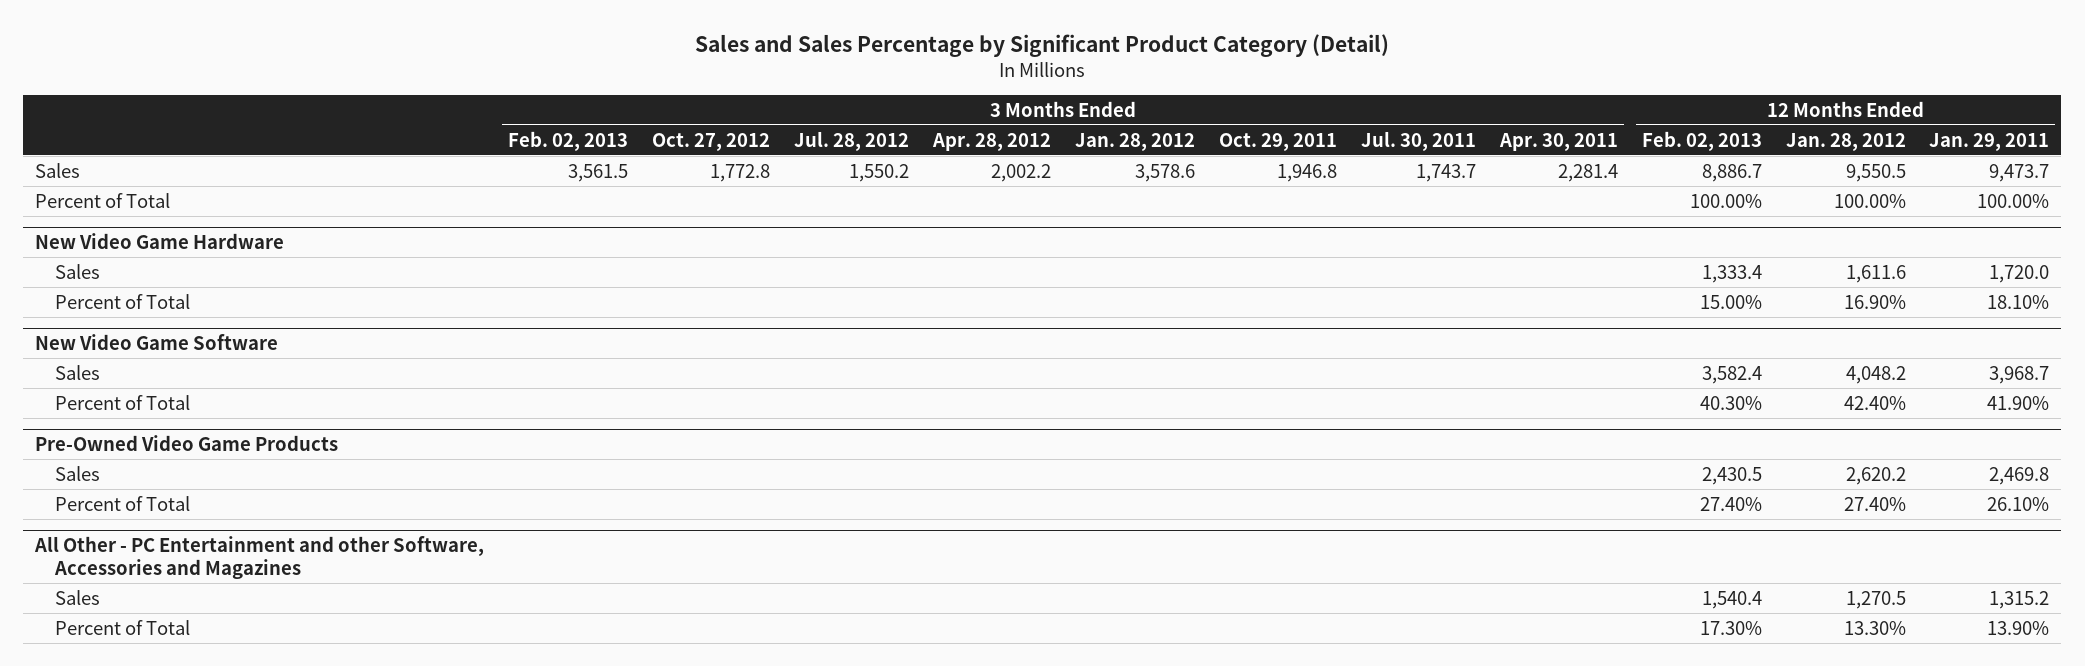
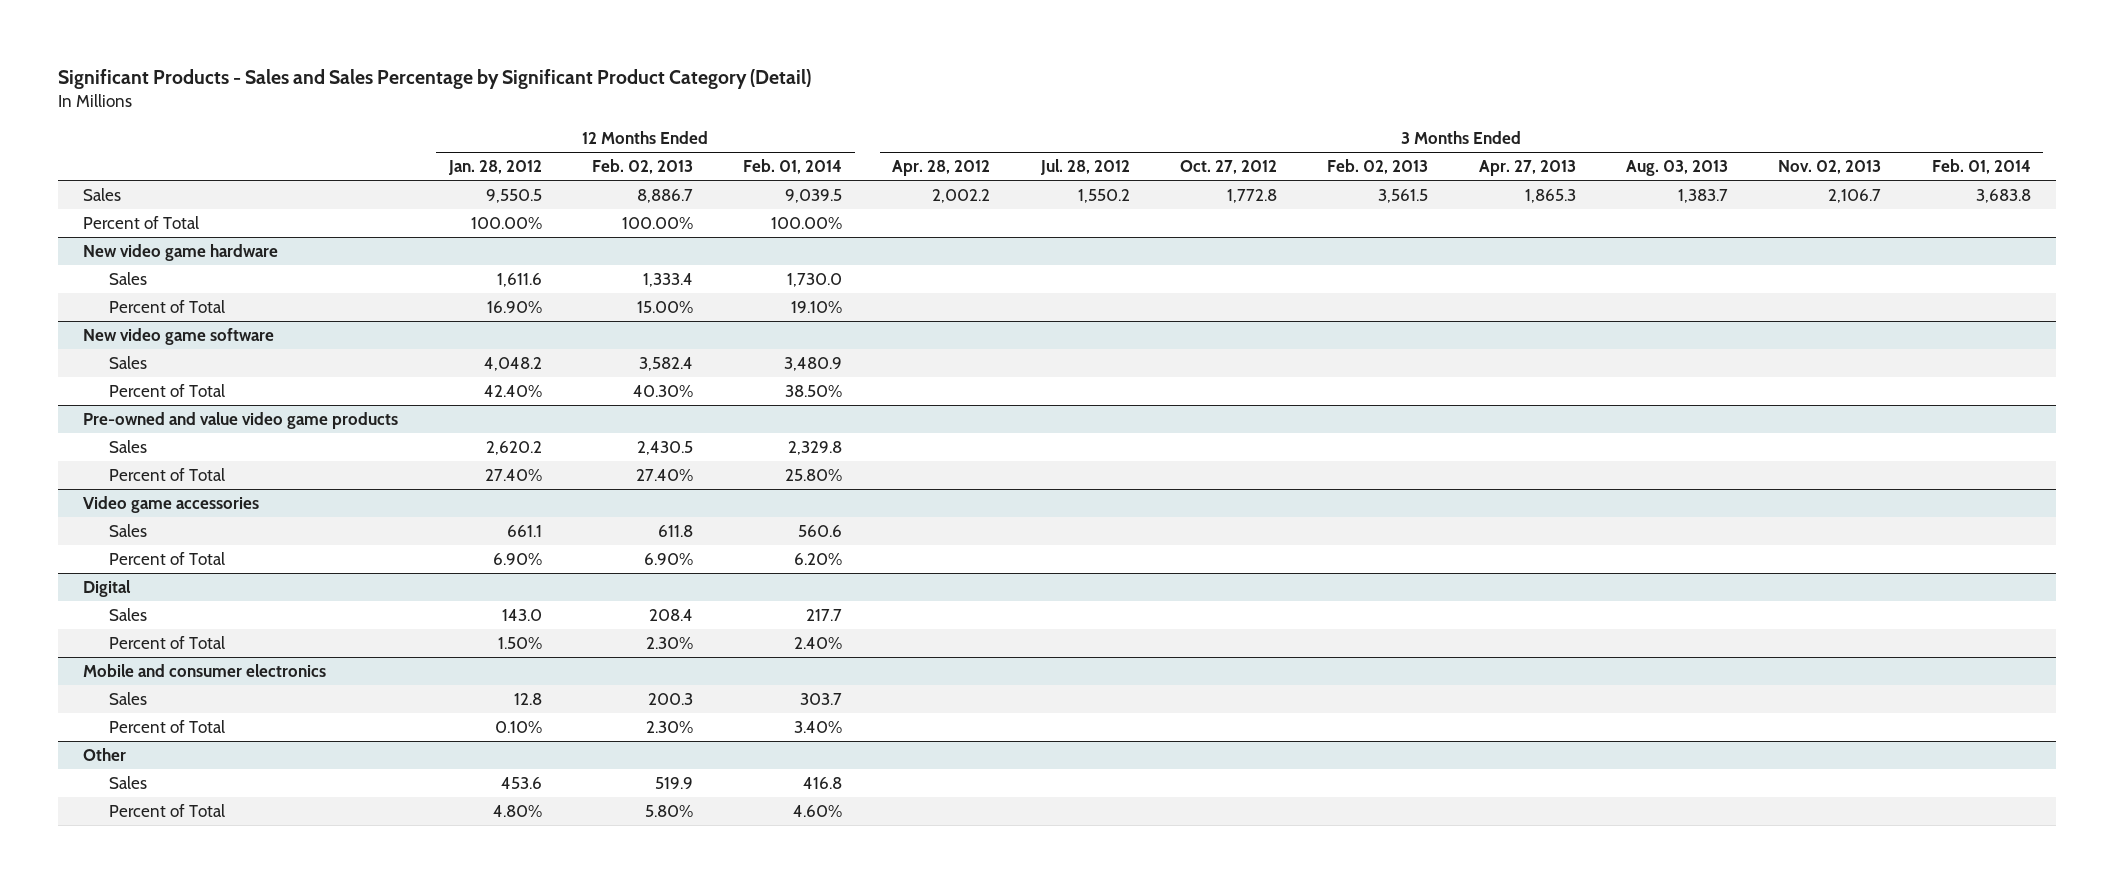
- Sales and Sales Percentage by Significant Product Category (Detail)
+ Significant Products - Sales and Sales Percentage by Significant Product Category (Detail)
- | 3 Months Ended Feb. 02, 2013 | 3 Months Ended Oct. 27, 2012 | 3 Months Ended Jul. 28, 2012 | 3 Months Ended Apr. 28, 2012 | 3 Months Ended Jan. 28, 2012 | 3 Months Ended Oct. 29, 2011 | 3 Months Ended Jul. 30, 2011 | 3 Months Ended Apr. 30, 2011 | 12 Months Ended Feb. 02, 2013 | 12 Months Ended Jan. 28, 2012 | 12 Months Ended Jan. 29, 2011
+ | 12 Months Ended Jan. 28, 2012 | 12 Months Ended Feb. 02, 2013 | 12 Months Ended Feb. 01, 2014 | 3 Months Ended Apr. 28, 2012 | 3 Months Ended Jul. 28, 2012 | 3 Months Ended Oct. 27, 2012 | 3 Months Ended Feb. 02, 2013 | 3 Months Ended Apr. 27, 2013 | 3 Months Ended Aug. 03, 2013 | 3 Months Ended Nov. 02, 2013 | 3 Months Ended Feb. 01, 2014
- New Video Game Hardware
+ New video game hardware
- New Video Game Software
+ New video game software
- Pre-Owned Video Game Products
+ Pre-owned and value video game products
- All Other - PC Entertainment and other Software, Accessories and Magazines
- Sales | | | | | | | | | 1,540.4 | 1,270.5 | 1,315.2
- Percent of Total | | | | | | | | | 17.30% | 13.30% | 13.90%
+ Video game accessories
+ Sales | 661.1 | 611.8 | 560.6 | | | | | | | |
+ Percent of Total | 6.90% | 6.90% | 6.20% | | | | | | | |
+ Digital
+ Sales | 143.0 | 208.4 | 217.7 | | | | | | | |
+ Percent of Total | 1.50% | 2.30% | 2.40% | | | | | | | |
+ Mobile and consumer electronics
+ Sales | 12.8 | 200.3 | 303.7 | | | | | | | |
+ Percent of Total | 0.10% | 2.30% | 3.40% | | | | | | | |
+ Other
+ Sales | 453.6 | 519.9 | 416.8 | | | | | | | |
+ Percent of Total | 4.80% | 5.80% | 4.60% | | | | | | | |

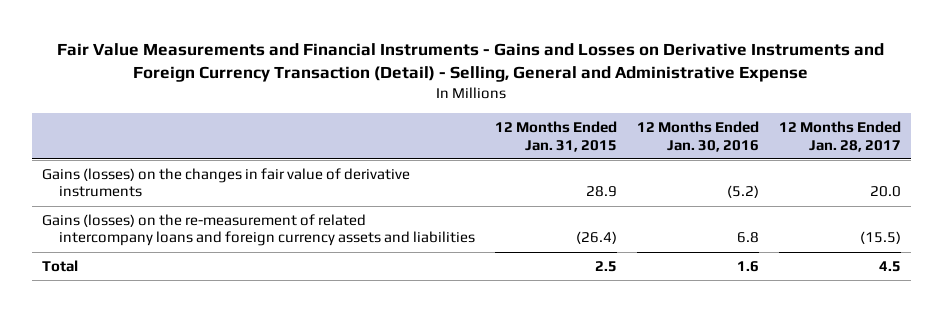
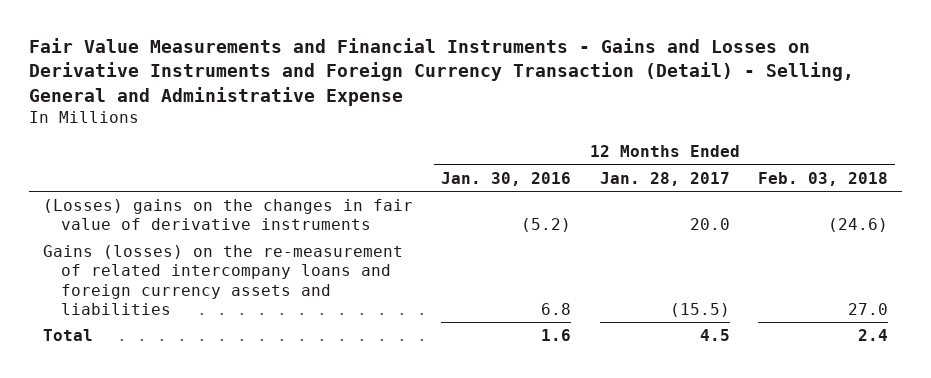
- | 12 Months Ended Jan. 31, 2015 | 12 Months Ended Jan. 30, 2016 | 12 Months Ended Jan. 28, 2017
+ | 12 Months Ended Jan. 30, 2016 | 12 Months Ended Jan. 28, 2017 | 12 Months Ended Feb. 03, 2018
- Gains (losses) on the changes in fair value of derivative instruments | 28.9 | (5.2) | 20.0
+ (Losses) gains on the changes in fair value of derivative instruments | (5.2) | 20.0 | (24.6)

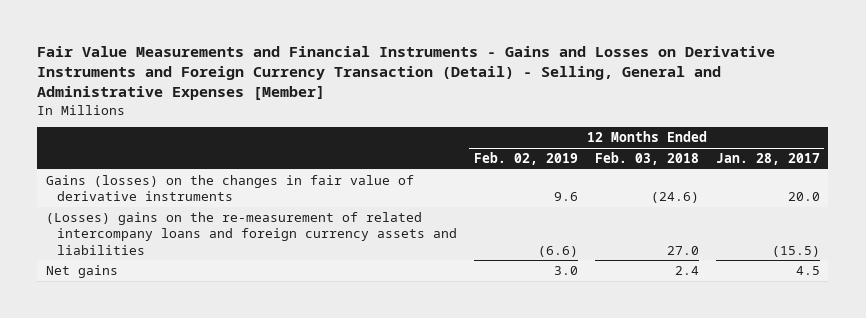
- Fair Value Measurements and Financial Instruments - Gains and Losses on Derivative Instruments and Foreign Currency Transaction (Detail) - Selling, General and Administrative Expense
+ Fair Value Measurements and Financial Instruments - Gains and Losses on Derivative Instruments and Foreign Currency Transaction (Detail) - Selling, General and Administrative Expenses [Member]
- | 12 Months Ended Jan. 30, 2016 | 12 Months Ended Jan. 28, 2017 | 12 Months Ended Feb. 03, 2018
+ | 12 Months Ended Feb. 02, 2019 | 12 Months Ended Feb. 03, 2018 | 12 Months Ended Jan. 28, 2017
- (Losses) gains on the changes in fair value of derivative instruments | (5.2) | 20.0 | (24.6)
- Gains (losses) on the re-measurement of related intercompany loans and foreign currency assets and liabilities | 6.8 | (15.5) | 27.0
- Total | 1.6 | 4.5 | 2.4
+ Gains (losses) on the changes in fair value of derivative instruments | 9.6 | (24.6) | 20.0
+ (Losses) gains on the re-measurement of related intercompany loans and foreign currency assets and liabilities | (6.6) | 27.0 | (15.5)
+ Net gains | 3.0 | 2.4 | 4.5

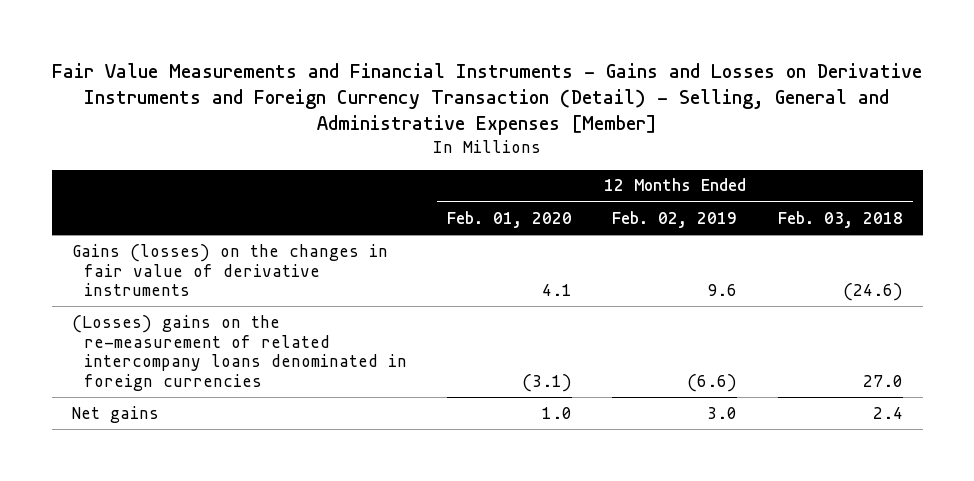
- | 12 Months Ended Feb. 02, 2019 | 12 Months Ended Feb. 03, 2018 | 12 Months Ended Jan. 28, 2017
+ | 12 Months Ended Feb. 01, 2020 | 12 Months Ended Feb. 02, 2019 | 12 Months Ended Feb. 03, 2018
- (Losses) gains on the re-measurement of related intercompany loans and foreign currency assets and liabilities | (6.6) | 27.0 | (15.5)
+ (Losses) gains on the re-measurement of related intercompany loans denominated in foreign currencies | (3.1) | (6.6) | 27.0

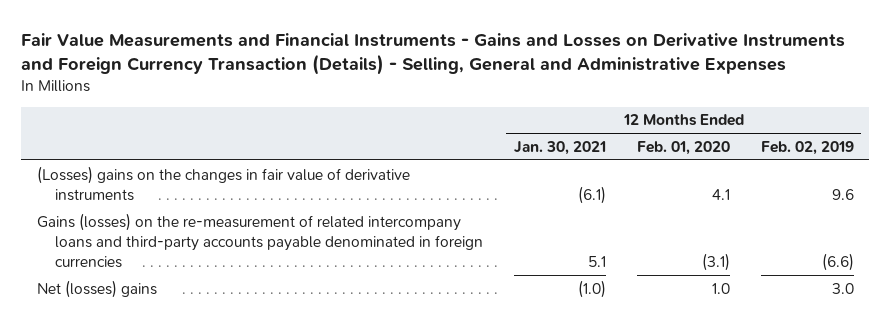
- Fair Value Measurements and Financial Instruments - Gains and Losses on Derivative Instruments and Foreign Currency Transaction (Detail) - Selling, General and Administrative Expenses [Member]
+ Fair Value Measurements and Financial Instruments - Gains and Losses on Derivative Instruments and Foreign Currency Transaction (Details) - Selling, General and Administrative Expenses
- | 12 Months Ended Feb. 01, 2020 | 12 Months Ended Feb. 02, 2019 | 12 Months Ended Feb. 03, 2018
+ | 12 Months Ended Jan. 30, 2021 | 12 Months Ended Feb. 01, 2020 | 12 Months Ended Feb. 02, 2019
- Gains (losses) on the changes in fair value of derivative instruments | 4.1 | 9.6 | (24.6)
- (Losses) gains on the re-measurement of related intercompany loans denominated in foreign currencies | (3.1) | (6.6) | 27.0
- Net gains | 1.0 | 3.0 | 2.4
+ (Losses) gains on the changes in fair value of derivative instruments | (6.1) | 4.1 | 9.6
+ Gains (losses) on the re-measurement of related intercompany loans and third-party accounts payable denominated in foreign currencies | 5.1 | (3.1) | (6.6)
+ Net (losses) gains | (1.0) | 1.0 | 3.0

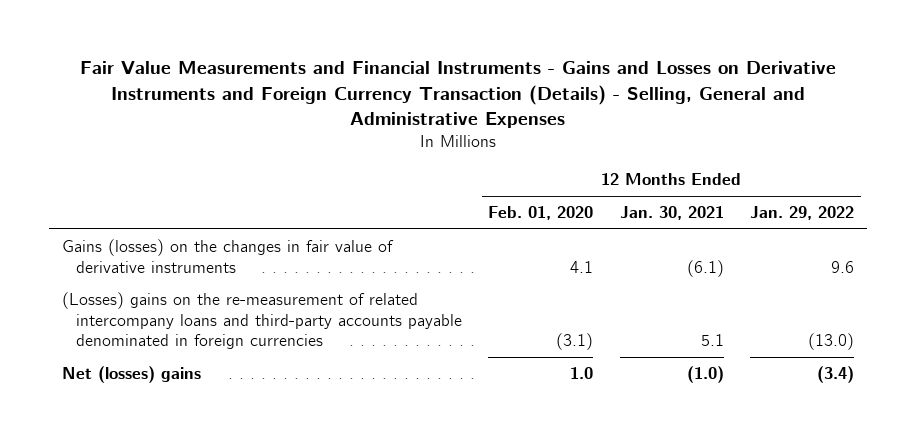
- | 12 Months Ended Jan. 30, 2021 | 12 Months Ended Feb. 01, 2020 | 12 Months Ended Feb. 02, 2019
+ | 12 Months Ended Feb. 01, 2020 | 12 Months Ended Jan. 30, 2021 | 12 Months Ended Jan. 29, 2022
- (Losses) gains on the changes in fair value of derivative instruments | (6.1) | 4.1 | 9.6
- Gains (losses) on the re-measurement of related intercompany loans and third-party accounts payable denominated in foreign currencies | 5.1 | (3.1) | (6.6)
+ Gains (losses) on the changes in fair value of derivative instruments | 4.1 | (6.1) | 9.6
+ (Losses) gains on the re-measurement of related intercompany loans and third-party accounts payable denominated in foreign currencies | (3.1) | 5.1 | (13.0)

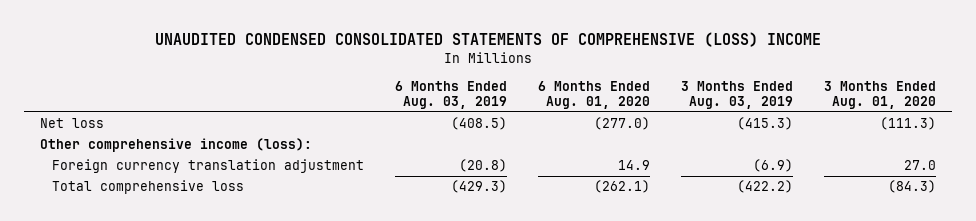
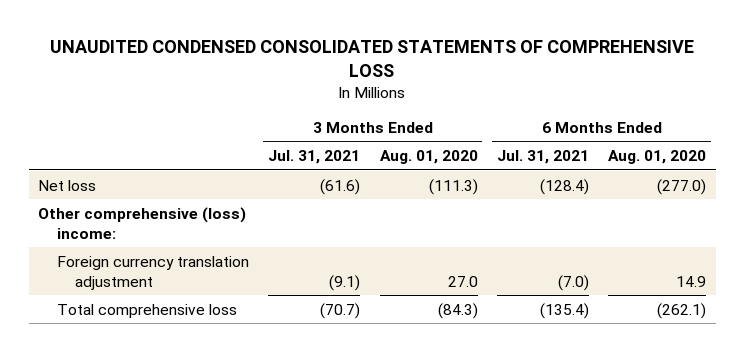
- UNAUDITED CONDENSED CONSOLIDATED STATEMENTS OF COMPREHENSIVE (LOSS) INCOME
+ UNAUDITED CONDENSED CONSOLIDATED STATEMENTS OF COMPREHENSIVE LOSS
- | 6 Months Ended Aug. 03, 2019 | 6 Months Ended Aug. 01, 2020 | 3 Months Ended Aug. 03, 2019 | 3 Months Ended Aug. 01, 2020
+ | 3 Months Ended Jul. 31, 2021 | 3 Months Ended Aug. 01, 2020 | 6 Months Ended Jul. 31, 2021 | 6 Months Ended Aug. 01, 2020
- Other comprehensive income (loss):
+ Other comprehensive (loss) income:

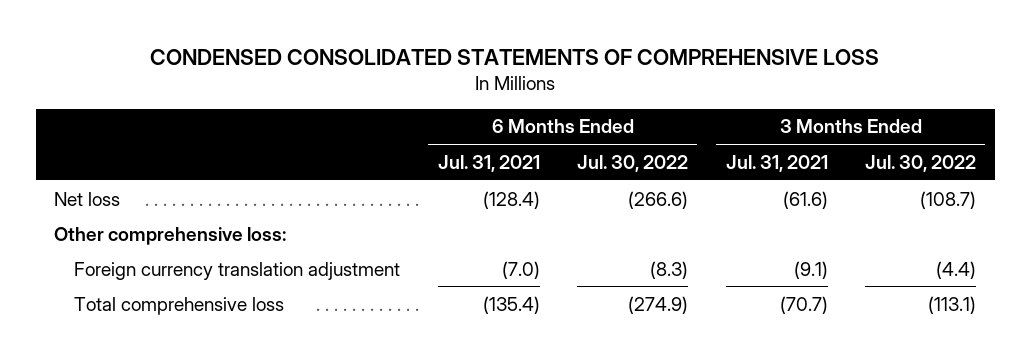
- UNAUDITED CONDENSED CONSOLIDATED STATEMENTS OF COMPREHENSIVE LOSS
+ CONDENSED CONSOLIDATED STATEMENTS OF COMPREHENSIVE LOSS
- | 3 Months Ended Jul. 31, 2021 | 3 Months Ended Aug. 01, 2020 | 6 Months Ended Jul. 31, 2021 | 6 Months Ended Aug. 01, 2020
+ | 6 Months Ended Jul. 31, 2021 | 6 Months Ended Jul. 30, 2022 | 3 Months Ended Jul. 31, 2021 | 3 Months Ended Jul. 30, 2022
- Other comprehensive (loss) income:
+ Other comprehensive loss:

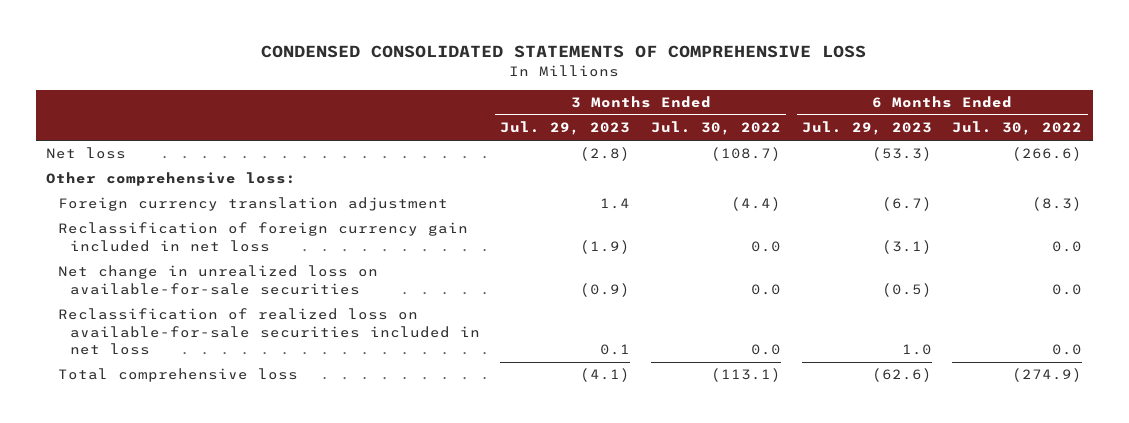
- | 6 Months Ended Jul. 31, 2021 | 6 Months Ended Jul. 30, 2022 | 3 Months Ended Jul. 31, 2021 | 3 Months Ended Jul. 30, 2022
+ | 3 Months Ended Jul. 29, 2023 | 3 Months Ended Jul. 30, 2022 | 6 Months Ended Jul. 29, 2023 | 6 Months Ended Jul. 30, 2022
+ Reclassification of foreign currency gain included in net loss | (1.9) | 0.0 | (3.1) | 0.0
+ Net change in unrealized loss on available-for-sale securities | (0.9) | 0.0 | (0.5) | 0.0
+ Reclassification of realized loss on available-for-sale securities included in net loss | 0.1 | 0.0 | 1.0 | 0.0

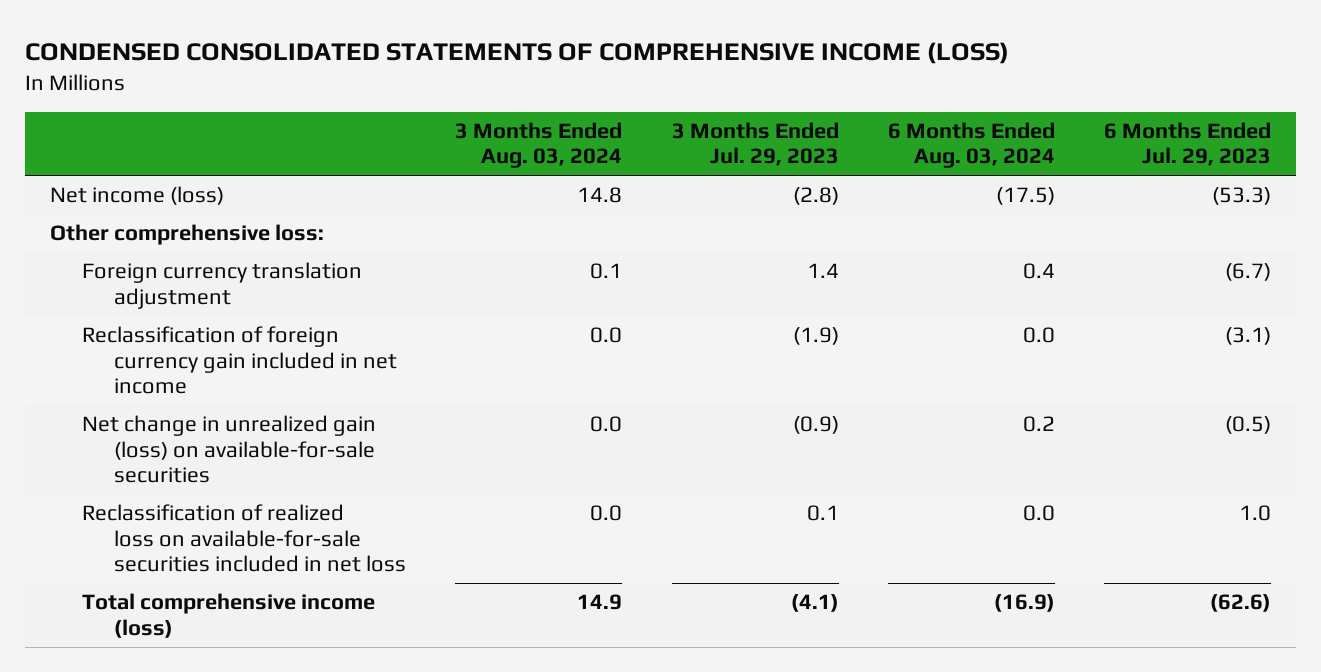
- CONDENSED CONSOLIDATED STATEMENTS OF COMPREHENSIVE LOSS
+ CONDENSED CONSOLIDATED STATEMENTS OF COMPREHENSIVE INCOME (LOSS)
- | 3 Months Ended Jul. 29, 2023 | 3 Months Ended Jul. 30, 2022 | 6 Months Ended Jul. 29, 2023 | 6 Months Ended Jul. 30, 2022
+ | 3 Months Ended Aug. 03, 2024 | 3 Months Ended Jul. 29, 2023 | 6 Months Ended Aug. 03, 2024 | 6 Months Ended Jul. 29, 2023
- Net loss | (2.8) | (108.7) | (53.3) | (266.6)
+ Net income (loss) | 14.8 | (2.8) | (17.5) | (53.3)
- Reclassification of foreign currency gain included in net loss | (1.9) | 0.0 | (3.1) | 0.0
- Net change in unrealized loss on available-for-sale securities | (0.9) | 0.0 | (0.5) | 0.0
+ Reclassification of foreign currency gain included in net income | 0.0 | (1.9) | 0.0 | (3.1)
+ Net change in unrealized gain (loss) on available-for-sale securities | 0.0 | (0.9) | 0.2 | (0.5)
- Total comprehensive loss | (4.1) | (113.1) | (62.6) | (274.9)
+ Total comprehensive income (loss) | 14.9 | (4.1) | (16.9) | (62.6)

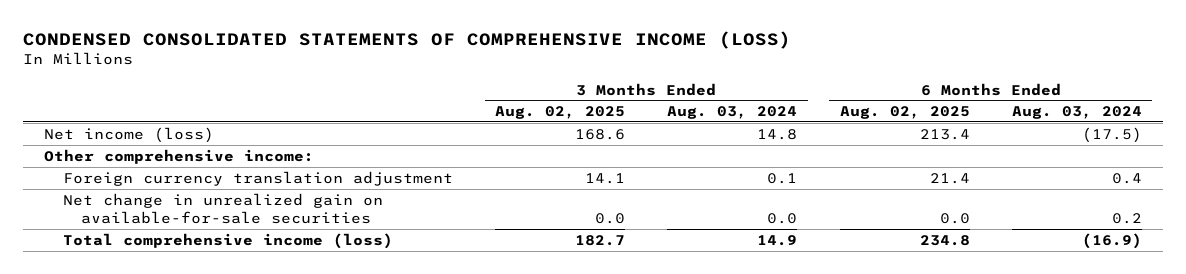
- | 3 Months Ended Aug. 03, 2024 | 3 Months Ended Jul. 29, 2023 | 6 Months Ended Aug. 03, 2024 | 6 Months Ended Jul. 29, 2023
+ | 3 Months Ended Aug. 02, 2025 | 3 Months Ended Aug. 03, 2024 | 6 Months Ended Aug. 02, 2025 | 6 Months Ended Aug. 03, 2024
- Other comprehensive loss:
+ Other comprehensive income:
- Reclassification of foreign currency gain included in net income | 0.0 | (1.9) | 0.0 | (3.1)
- Net change in unrealized gain (loss) on available-for-sale securities | 0.0 | (0.9) | 0.2 | (0.5)
- Reclassification of realized loss on available-for-sale securities included in net loss | 0.0 | 0.1 | 0.0 | 1.0
+ Net change in unrealized gain on available-for-sale securities | 0.0 | 0.0 | 0.0 | 0.2

